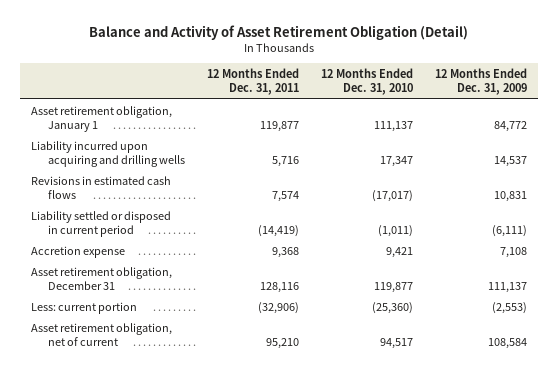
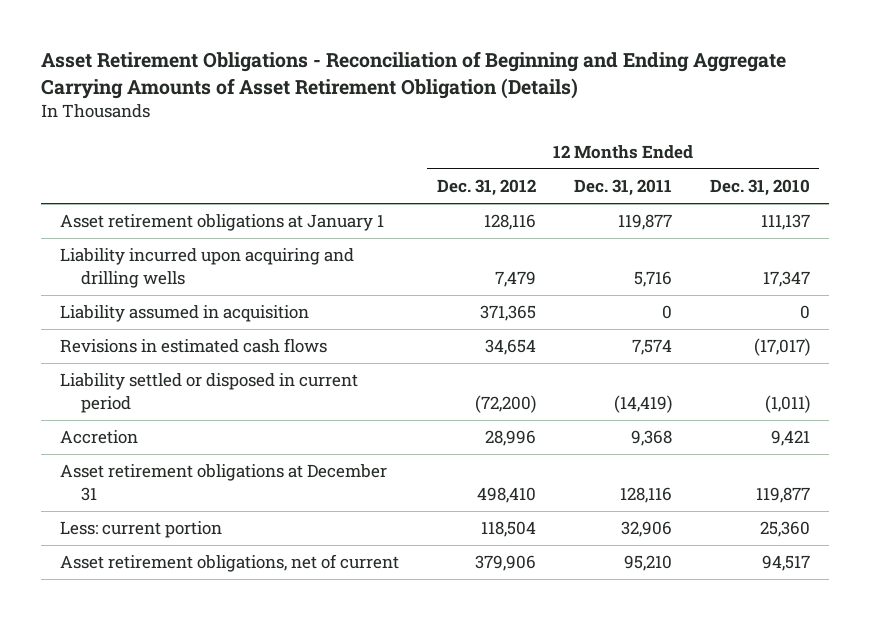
- Balance and Activity of Asset Retirement Obligation (Detail)
+ Asset Retirement Obligations - Reconciliation of Beginning and Ending Aggregate Carrying Amounts of Asset Retirement Obligation (Details)
- | 12 Months Ended Dec. 31, 2011 | 12 Months Ended Dec. 31, 2010 | 12 Months Ended Dec. 31, 2009
+ | 12 Months Ended Dec. 31, 2012 | 12 Months Ended Dec. 31, 2011 | 12 Months Ended Dec. 31, 2010
- Asset retirement obligation, January 1 | 119,877 | 111,137 | 84,772
+ Asset retirement obligations at January 1 | 128,116 | 119,877 | 111,137
+ Liability assumed in acquisition | 371,365 | 0 | 0
- Accretion expense | 9,368 | 9,421 | 7,108
- Asset retirement obligation, December 31 | 128,116 | 119,877 | 111,137
- Less: current portion | (32,906) | (25,360) | (2,553)
- Asset retirement obligation, net of current | 95,210 | 94,517 | 108,584
+ Accretion | 28,996 | 9,368 | 9,421
+ Asset retirement obligations at December 31 | 498,410 | 128,116 | 119,877
+ Less: current portion | 118,504 | 32,906 | 25,360
+ Asset retirement obligations, net of current | 379,906 | 95,210 | 94,517

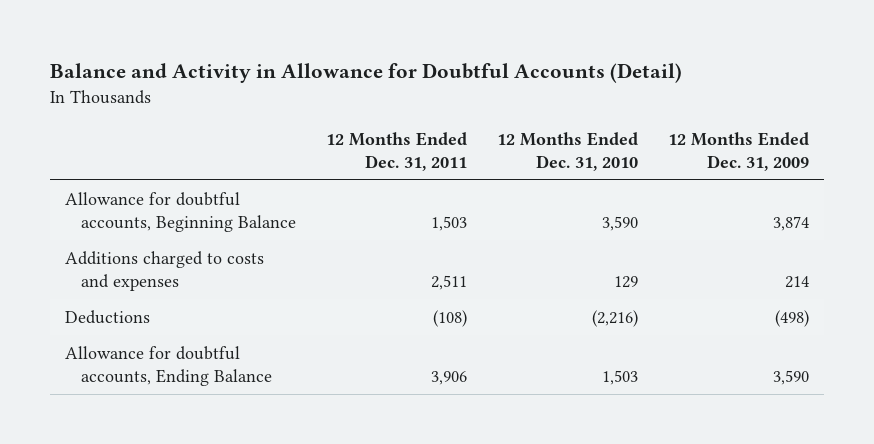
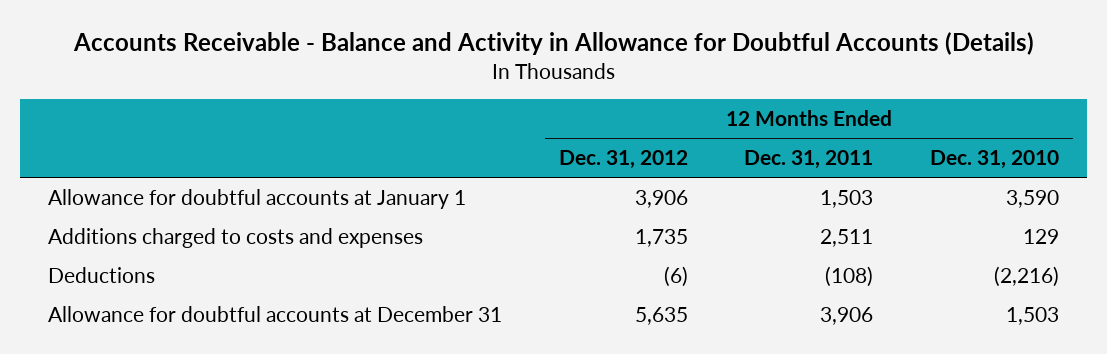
- Balance and Activity in Allowance for Doubtful Accounts (Detail)
+ Accounts Receivable - Balance and Activity in Allowance for Doubtful Accounts (Details)
- | 12 Months Ended Dec. 31, 2011 | 12 Months Ended Dec. 31, 2010 | 12 Months Ended Dec. 31, 2009
+ | 12 Months Ended Dec. 31, 2012 | 12 Months Ended Dec. 31, 2011 | 12 Months Ended Dec. 31, 2010
- Allowance for doubtful accounts, Beginning Balance | 1,503 | 3,590 | 3,874
+ Allowance for doubtful accounts at January 1 | 3,906 | 1,503 | 3,590
- Allowance for doubtful accounts, Ending Balance | 3,906 | 1,503 | 3,590
+ Allowance for doubtful accounts at December 31 | 5,635 | 3,906 | 1,503

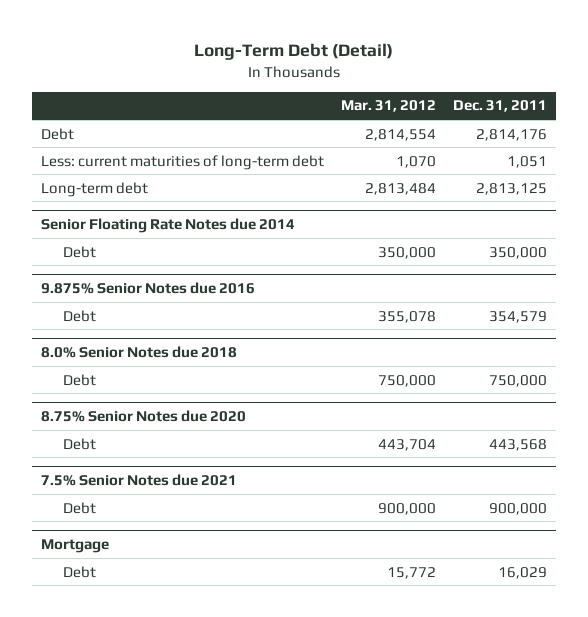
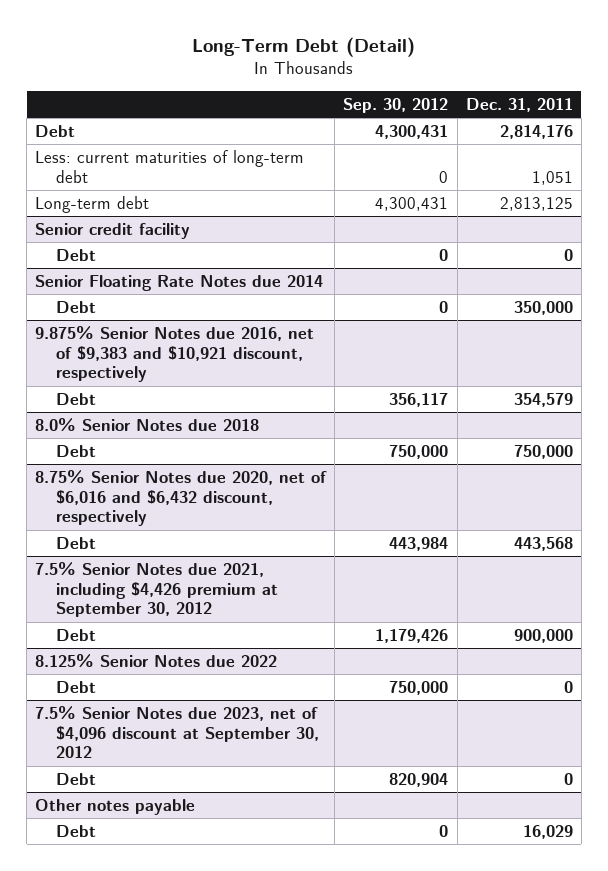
- | Mar. 31, 2012 | Dec. 31, 2011
+ | Sep. 30, 2012 | Dec. 31, 2011
+ Senior credit facility
+ Debt | 0 | 0
- 9.875% Senior Notes due 2016
+ 9.875% Senior Notes due 2016, net of $9,383 and $10,921 discount, respectively
- 8.75% Senior Notes due 2020
+ 8.75% Senior Notes due 2020, net of $6,016 and $6,432 discount, respectively
- 7.5% Senior Notes due 2021
+ 7.5% Senior Notes due 2021, including $4,426 premium at September 30, 2012
- Mortgage
+ 8.125% Senior Notes due 2022
+ Debt | 750,000 | 0
+ 7.5% Senior Notes due 2023, net of $4,096 discount at September 30, 2012
+ Debt | 820,904 | 0
+ Other notes payable

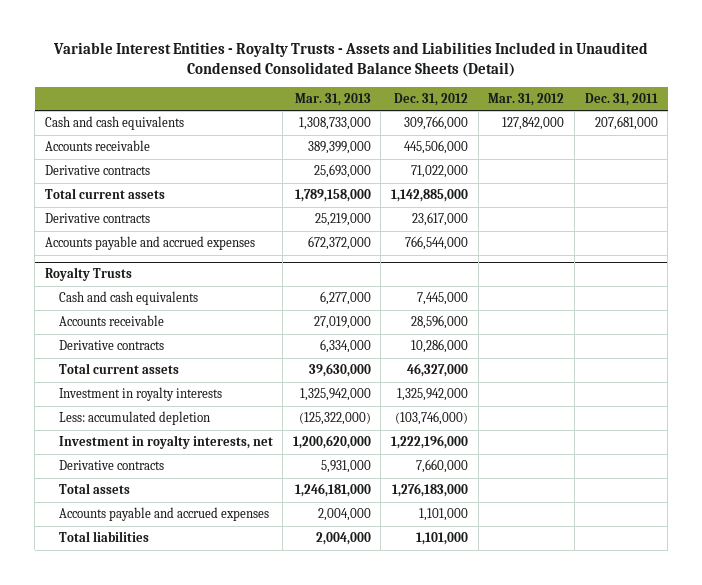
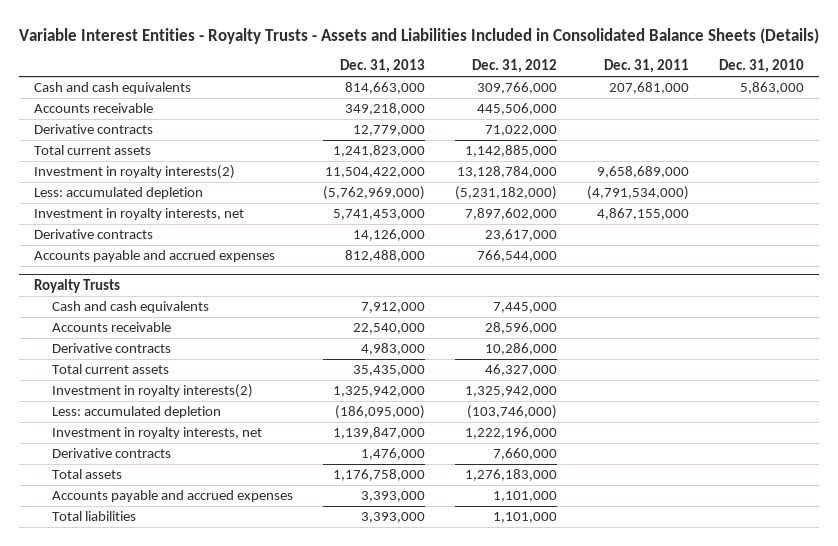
- Variable Interest Entities - Royalty Trusts - Assets and Liabilities Included in Unaudited Condensed Consolidated Balance Sheets (Detail)
+ Variable Interest Entities - Royalty Trusts - Assets and Liabilities Included in Consolidated Balance Sheets (Details)
- | Mar. 31, 2013 | Dec. 31, 2012 | Mar. 31, 2012 | Dec. 31, 2011
+ | Dec. 31, 2013 | Dec. 31, 2012 | Dec. 31, 2011 | Dec. 31, 2010
+ Investment in royalty interests(2) | 11,504,422,000 | 13,128,784,000 | 9,658,689,000 |
+ Less: accumulated depletion | (5,762,969,000) | (5,231,182,000) | (4,791,534,000) |
+ Investment in royalty interests, net | 5,741,453,000 | 7,897,602,000 | 4,867,155,000 |
@ Royalty Trusts
- Investment in royalty interests | 1,325,942,000 | 1,325,942,000 | |
+ Investment in royalty interests(2) | 1,325,942,000 | 1,325,942,000 | |

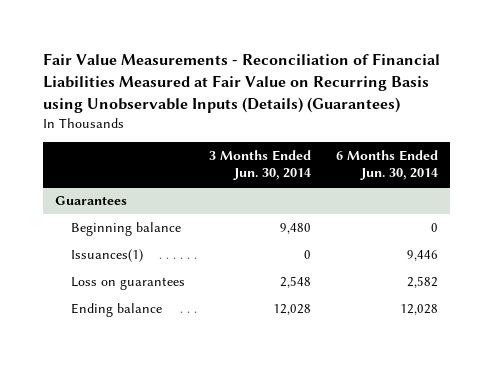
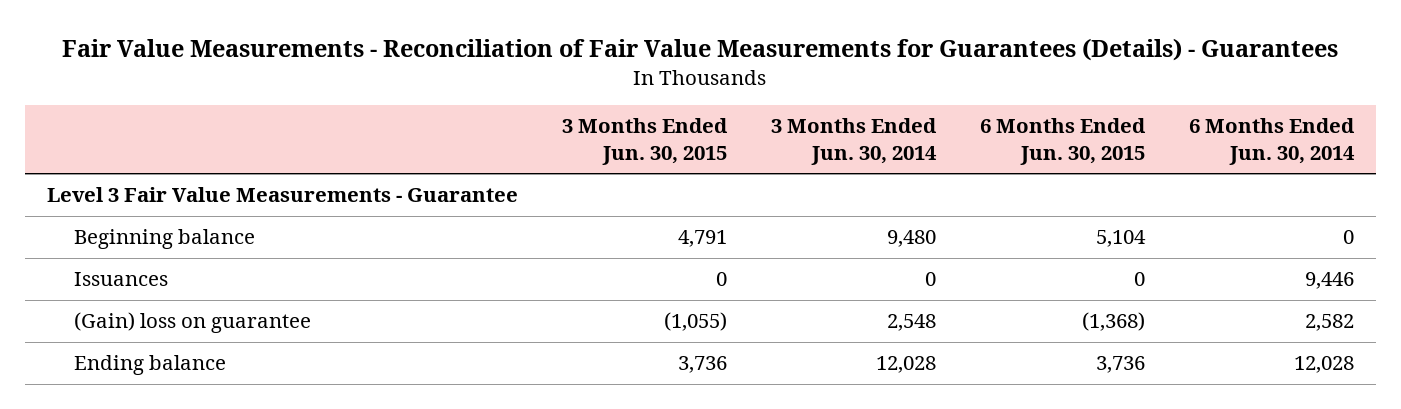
- Fair Value Measurements - Reconciliation of Financial Liabilities Measured at Fair Value on Recurring Basis using Unobservable Inputs (Details) (Guarantees)
+ Fair Value Measurements - Reconciliation of Fair Value Measurements for Guarantees (Details) - Guarantees
- | 3 Months Ended Jun. 30, 2014 | 6 Months Ended Jun. 30, 2014
+ | 3 Months Ended Jun. 30, 2015 | 3 Months Ended Jun. 30, 2014 | 6 Months Ended Jun. 30, 2015 | 6 Months Ended Jun. 30, 2014
- Guarantees
+ Level 3 Fair Value Measurements - Guarantee
- Issuances(1) | 0 | 9,446
- Loss on guarantees | 2,548 | 2,582
+ Issuances | 0 | 0 | 0 | 9,446
+ (Gain) loss on guarantee | (1,055) | 2,548 | (1,368) | 2,582

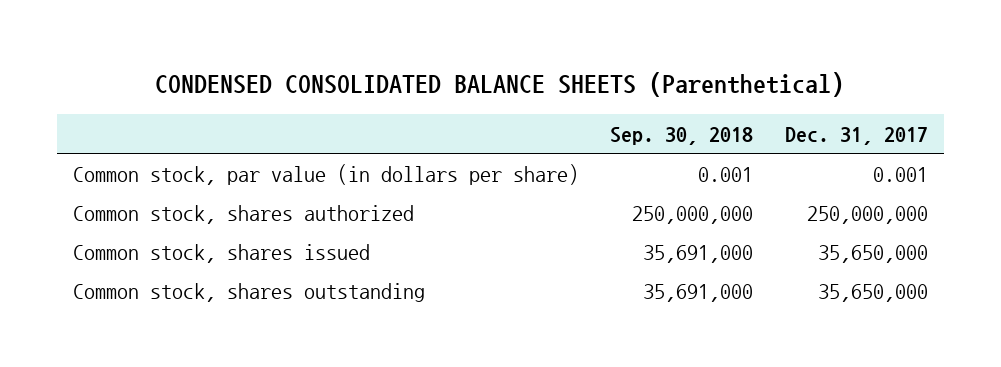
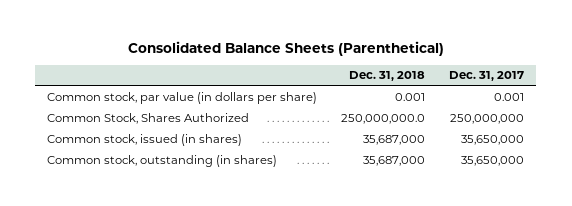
- CONDENSED CONSOLIDATED BALANCE SHEETS (Parenthetical)
+ Consolidated Balance Sheets (Parenthetical)
- | Sep. 30, 2018 | Dec. 31, 2017
+ | Dec. 31, 2018 | Dec. 31, 2017
- Common stock, shares authorized | 250,000,000 | 250,000,000
- Common stock, shares issued | 35,691,000 | 35,650,000
- Common stock, shares outstanding | 35,691,000 | 35,650,000
+ Common Stock, Shares Authorized | 250,000,000.0 | 250,000,000
+ Common stock, issued (in shares) | 35,687,000 | 35,650,000
+ Common stock, outstanding (in shares) | 35,687,000 | 35,650,000

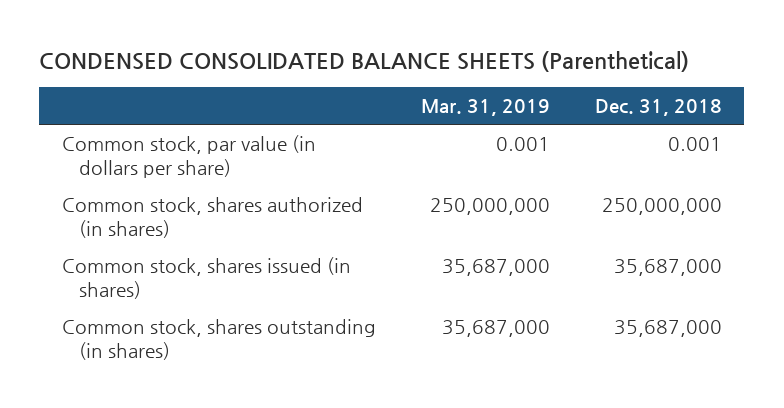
- Consolidated Balance Sheets (Parenthetical)
+ CONDENSED CONSOLIDATED BALANCE SHEETS (Parenthetical)
- | Dec. 31, 2018 | Dec. 31, 2017
+ | Mar. 31, 2019 | Dec. 31, 2018
- Common Stock, Shares Authorized | 250,000,000.0 | 250,000,000
- Common stock, issued (in shares) | 35,687,000 | 35,650,000
- Common stock, outstanding (in shares) | 35,687,000 | 35,650,000
+ Common stock, shares authorized (in shares) | 250,000,000 | 250,000,000
+ Common stock, shares issued (in shares) | 35,687,000 | 35,687,000
+ Common stock, shares outstanding (in shares) | 35,687,000 | 35,687,000

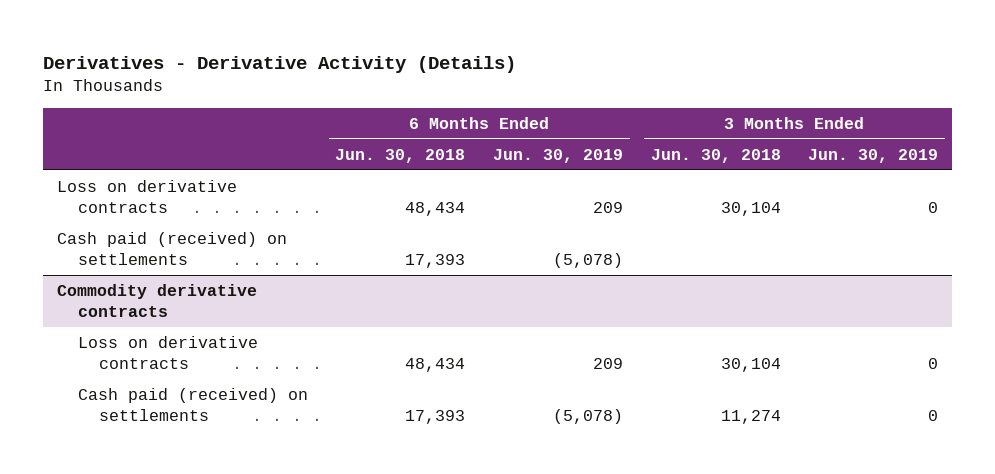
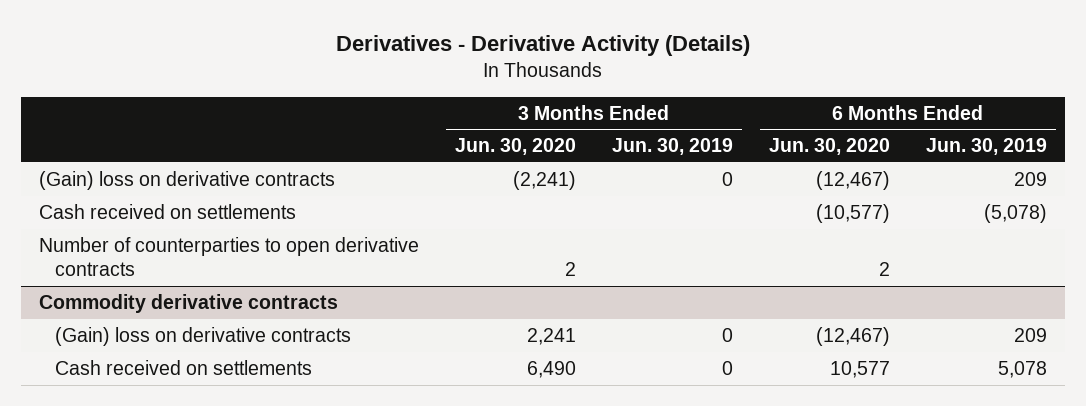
- | 6 Months Ended Jun. 30, 2018 | 6 Months Ended Jun. 30, 2019 | 3 Months Ended Jun. 30, 2018 | 3 Months Ended Jun. 30, 2019
+ | 3 Months Ended Jun. 30, 2020 | 3 Months Ended Jun. 30, 2019 | 6 Months Ended Jun. 30, 2020 | 6 Months Ended Jun. 30, 2019
- Loss on derivative contracts | 48,434 | 209 | 30,104 | 0
- Cash paid (received) on settlements | 17,393 | (5,078) | |
+ (Gain) loss on derivative contracts | (2,241) | 0 | (12,467) | 209
+ Cash received on settlements | | | (10,577) | (5,078)
+ Number of counterparties to open derivative contracts | 2 | | 2 |
@ Commodity derivative contracts
- Loss on derivative contracts | 48,434 | 209 | 30,104 | 0
- Cash paid (received) on settlements | 17,393 | (5,078) | 11,274 | 0
+ (Gain) loss on derivative contracts | 2,241 | 0 | (12,467) | 209
+ Cash received on settlements | 6,490 | 0 | 10,577 | 5,078

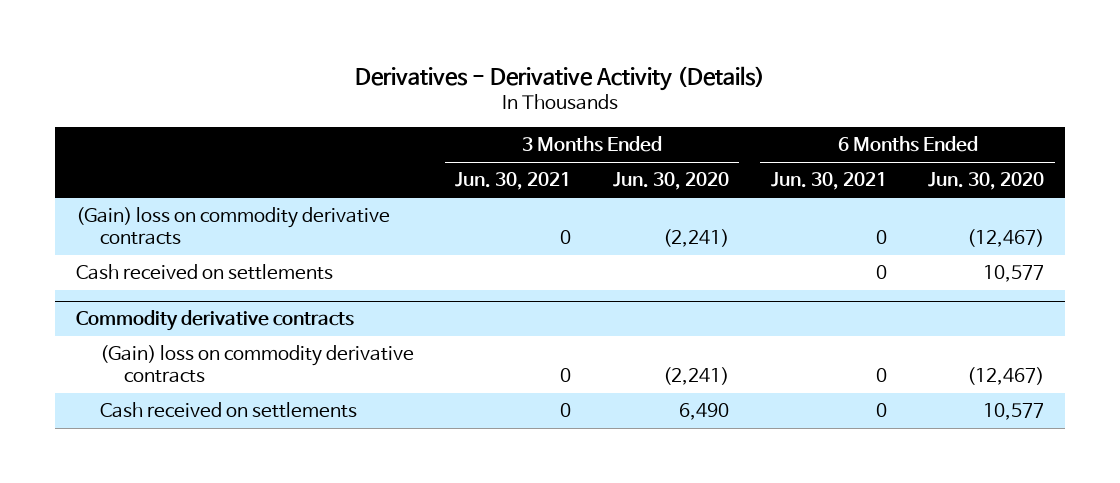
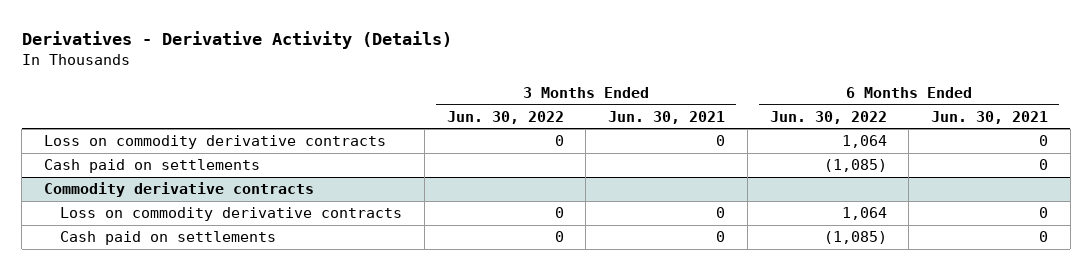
- | 3 Months Ended Jun. 30, 2021 | 3 Months Ended Jun. 30, 2020 | 6 Months Ended Jun. 30, 2021 | 6 Months Ended Jun. 30, 2020
+ | 3 Months Ended Jun. 30, 2022 | 3 Months Ended Jun. 30, 2021 | 6 Months Ended Jun. 30, 2022 | 6 Months Ended Jun. 30, 2021
- (Gain) loss on commodity derivative contracts | 0 | (2,241) | 0 | (12,467)
- Cash received on settlements | | | 0 | 10,577
+ Loss on commodity derivative contracts | 0 | 0 | 1,064 | 0
+ Cash paid on settlements | | | (1,085) | 0
@ Commodity derivative contracts
- (Gain) loss on commodity derivative contracts | 0 | (2,241) | 0 | (12,467)
- Cash received on settlements | 0 | 6,490 | 0 | 10,577
+ Loss on commodity derivative contracts | 0 | 0 | 1,064 | 0
+ Cash paid on settlements | 0 | 0 | (1,085) | 0

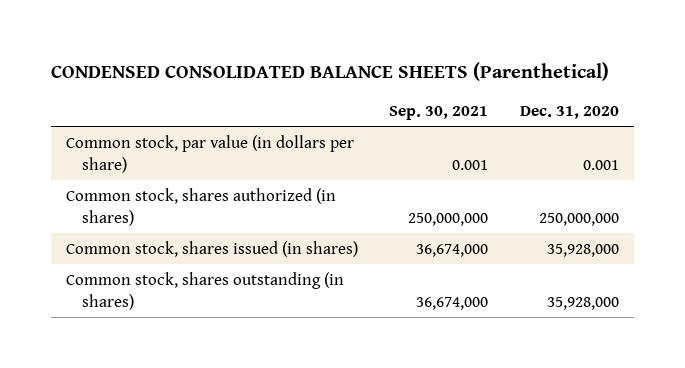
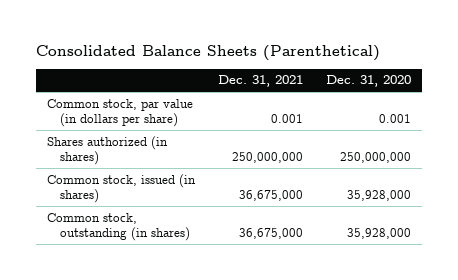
- CONDENSED CONSOLIDATED BALANCE SHEETS (Parenthetical)
+ Consolidated Balance Sheets (Parenthetical)
- | Sep. 30, 2021 | Dec. 31, 2020
+ | Dec. 31, 2021 | Dec. 31, 2020
- Common stock, shares authorized (in shares) | 250,000,000 | 250,000,000
- Common stock, shares issued (in shares) | 36,674,000 | 35,928,000
- Common stock, shares outstanding (in shares) | 36,674,000 | 35,928,000
+ Shares authorized (in shares) | 250,000,000 | 250,000,000
+ Common stock, issued (in shares) | 36,675,000 | 35,928,000
+ Common stock, outstanding (in shares) | 36,675,000 | 35,928,000

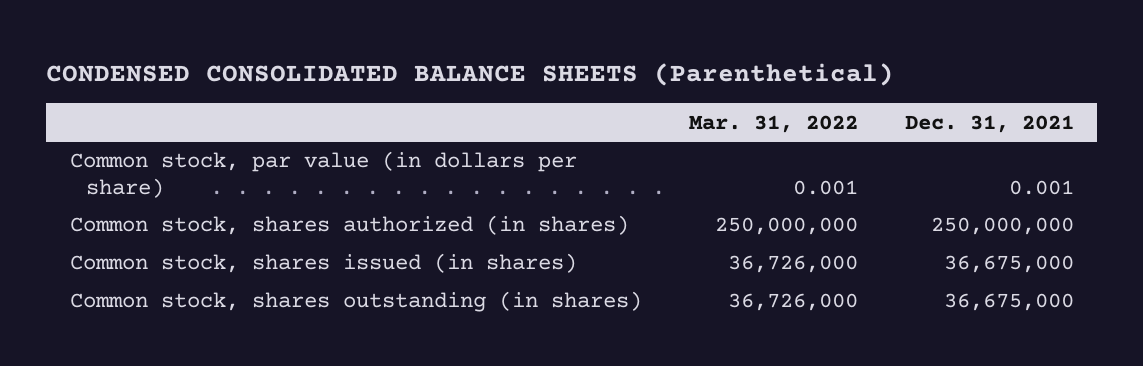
- Consolidated Balance Sheets (Parenthetical)
+ CONDENSED CONSOLIDATED BALANCE SHEETS (Parenthetical)
- | Dec. 31, 2021 | Dec. 31, 2020
+ | Mar. 31, 2022 | Dec. 31, 2021
- Shares authorized (in shares) | 250,000,000 | 250,000,000
- Common stock, issued (in shares) | 36,675,000 | 35,928,000
- Common stock, outstanding (in shares) | 36,675,000 | 35,928,000
+ Common stock, shares authorized (in shares) | 250,000,000 | 250,000,000
+ Common stock, shares issued (in shares) | 36,726,000 | 36,675,000
+ Common stock, shares outstanding (in shares) | 36,726,000 | 36,675,000

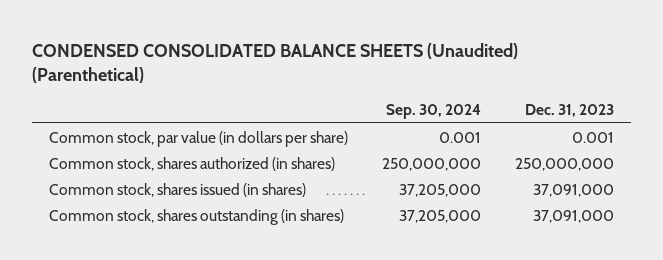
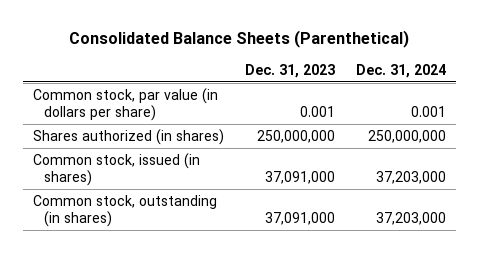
- CONDENSED CONSOLIDATED BALANCE SHEETS (Unaudited) (Parenthetical)
+ Consolidated Balance Sheets (Parenthetical)
- | Sep. 30, 2024 | Dec. 31, 2023
+ | Dec. 31, 2023 | Dec. 31, 2024
- Common stock, shares authorized (in shares) | 250,000,000 | 250,000,000
- Common stock, shares issued (in shares) | 37,205,000 | 37,091,000
- Common stock, shares outstanding (in shares) | 37,205,000 | 37,091,000
+ Shares authorized (in shares) | 250,000,000 | 250,000,000
+ Common stock, issued (in shares) | 37,091,000 | 37,203,000
+ Common stock, outstanding (in shares) | 37,091,000 | 37,203,000

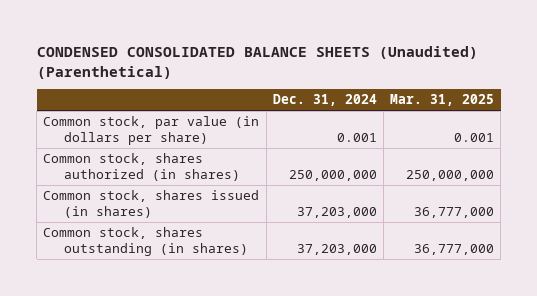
- Consolidated Balance Sheets (Parenthetical)
+ CONDENSED CONSOLIDATED BALANCE SHEETS (Unaudited) (Parenthetical)
- | Dec. 31, 2023 | Dec. 31, 2024
+ | Dec. 31, 2024 | Mar. 31, 2025
- Shares authorized (in shares) | 250,000,000 | 250,000,000
- Common stock, issued (in shares) | 37,091,000 | 37,203,000
- Common stock, outstanding (in shares) | 37,091,000 | 37,203,000
+ Common stock, shares authorized (in shares) | 250,000,000 | 250,000,000
+ Common stock, shares issued (in shares) | 37,203,000 | 36,777,000
+ Common stock, shares outstanding (in shares) | 37,203,000 | 36,777,000

